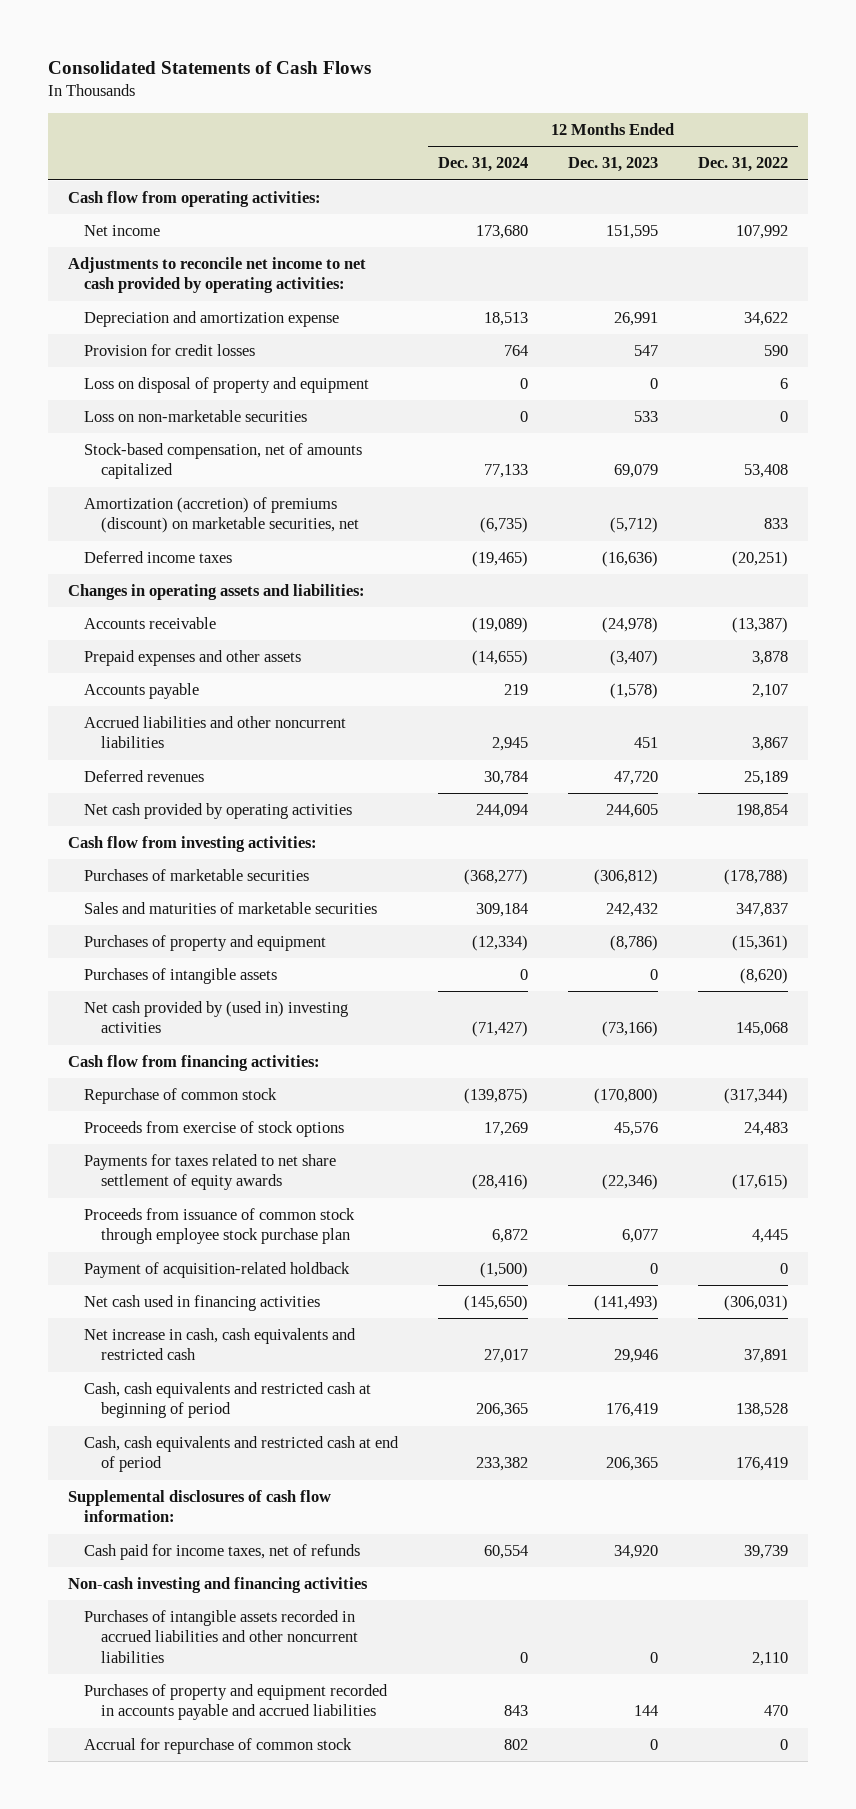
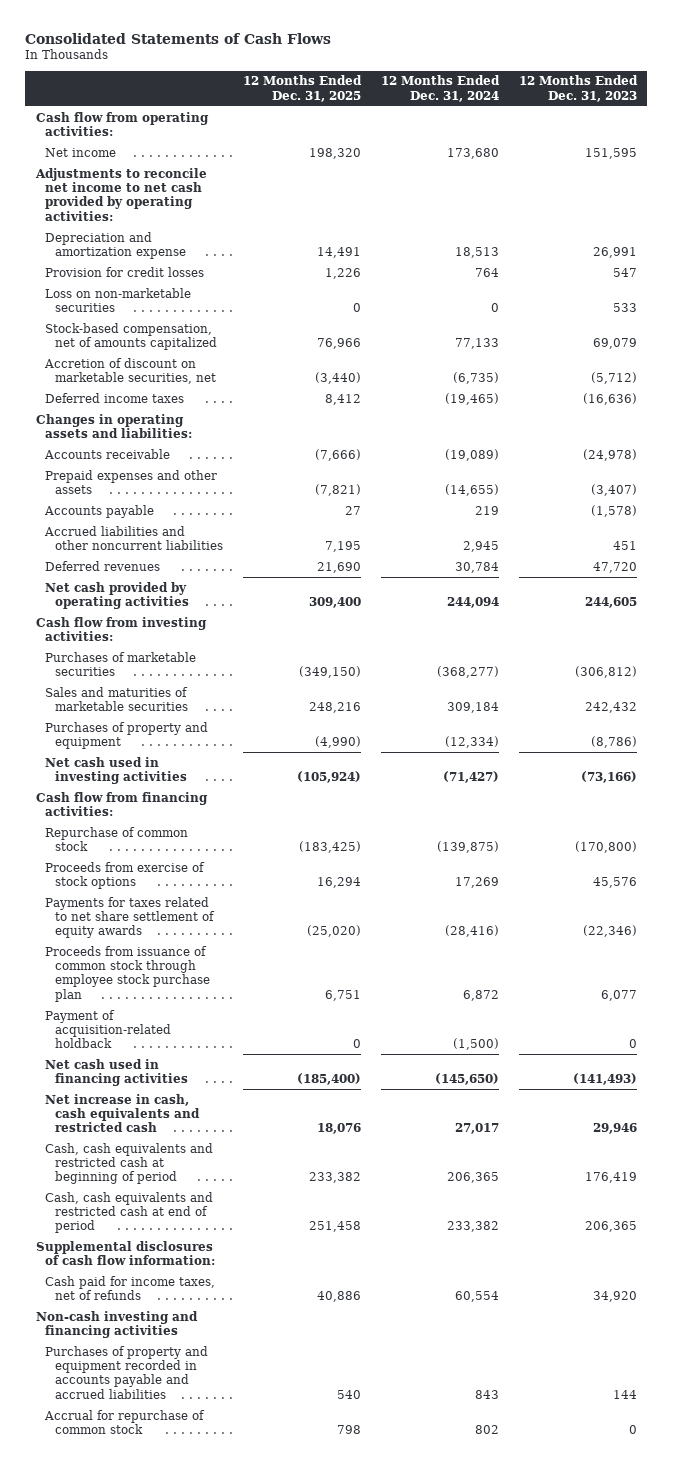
- | 12 Months Ended Dec. 31, 2024 | 12 Months Ended Dec. 31, 2023 | 12 Months Ended Dec. 31, 2022
+ | 12 Months Ended Dec. 31, 2025 | 12 Months Ended Dec. 31, 2024 | 12 Months Ended Dec. 31, 2023
- Loss on disposal of property and equipment | 0 | 0 | 6
- Amortization (accretion) of premiums (discount) on marketable securities, net | (6,735) | (5,712) | 833
+ Accretion of discount on marketable securities, net | (3,440) | (6,735) | (5,712)
- Purchases of intangible assets | 0 | 0 | (8,620)
- Net cash provided by (used in) investing activities | (71,427) | (73,166) | 145,068
+ Net cash used in investing activities | (105,924) | (71,427) | (73,166)
- Purchases of intangible assets recorded in accrued liabilities and other noncurrent liabilities | 0 | 0 | 2,110

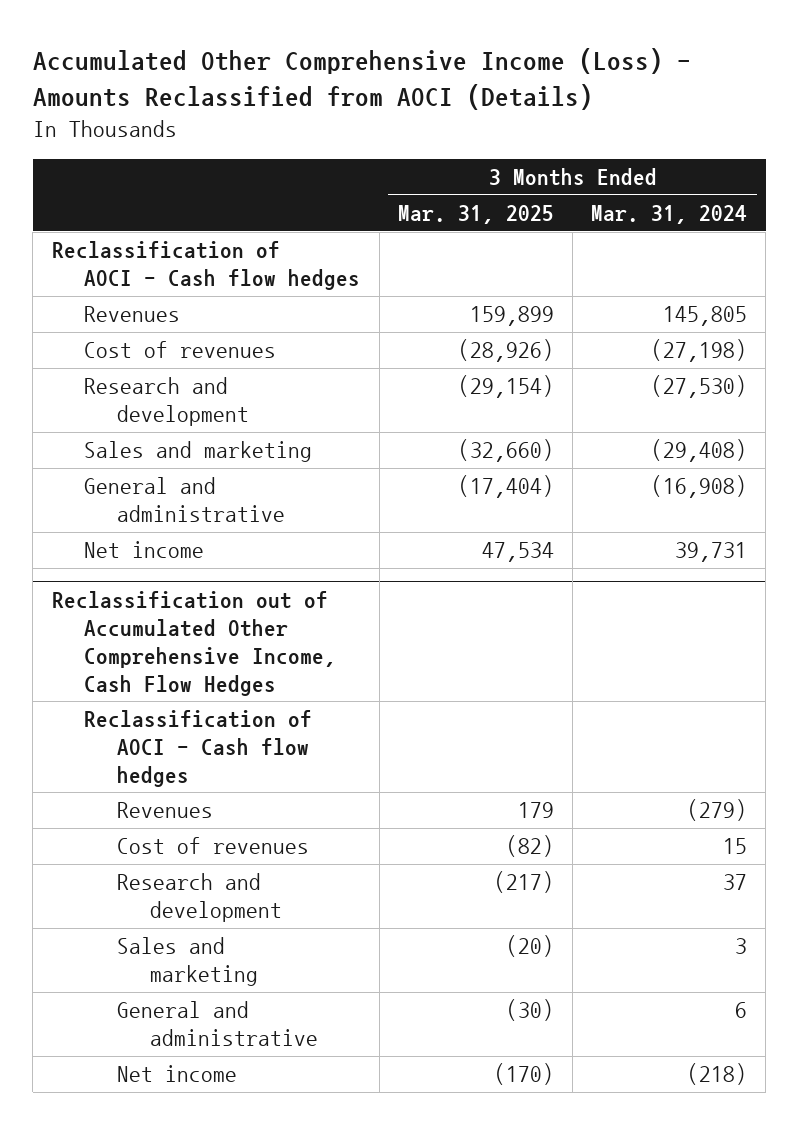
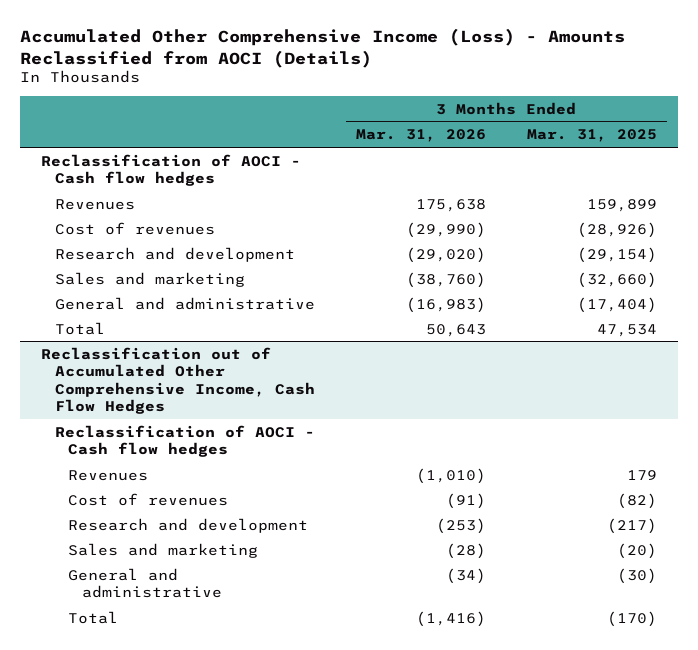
- | 3 Months Ended Mar. 31, 2025 | 3 Months Ended Mar. 31, 2024
+ | 3 Months Ended Mar. 31, 2026 | 3 Months Ended Mar. 31, 2025
- Net income | 47,534 | 39,731
+ Total | 50,643 | 47,534
@ Reclassification out of Accumulated Other Comprehensive Income, Cash Flow Hedges
- Net income | (170) | (218)
+ Total | (1,416) | (170)

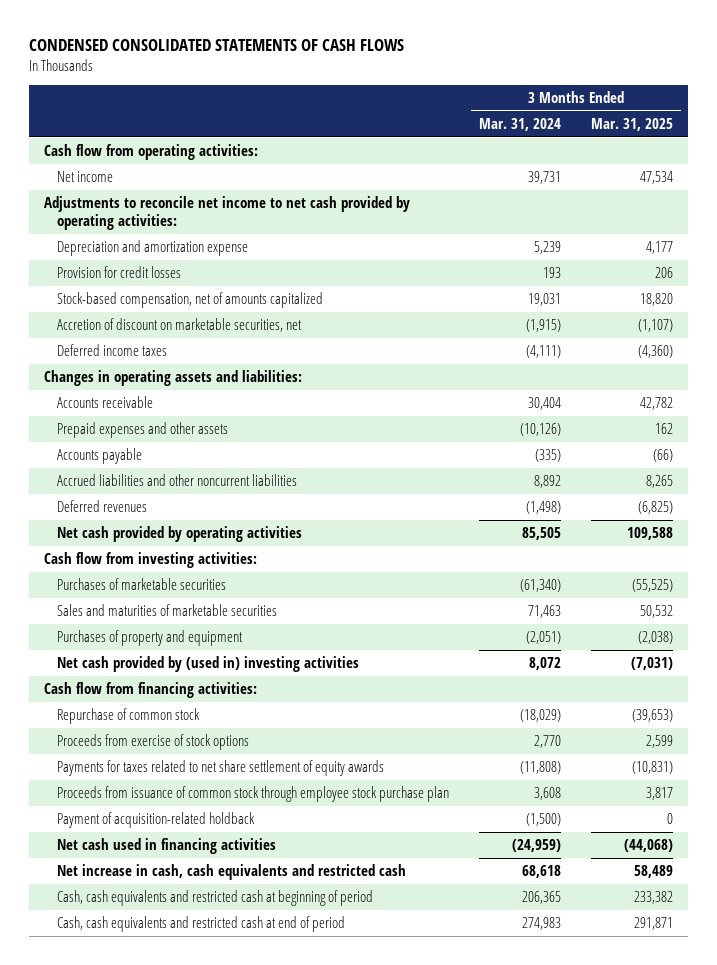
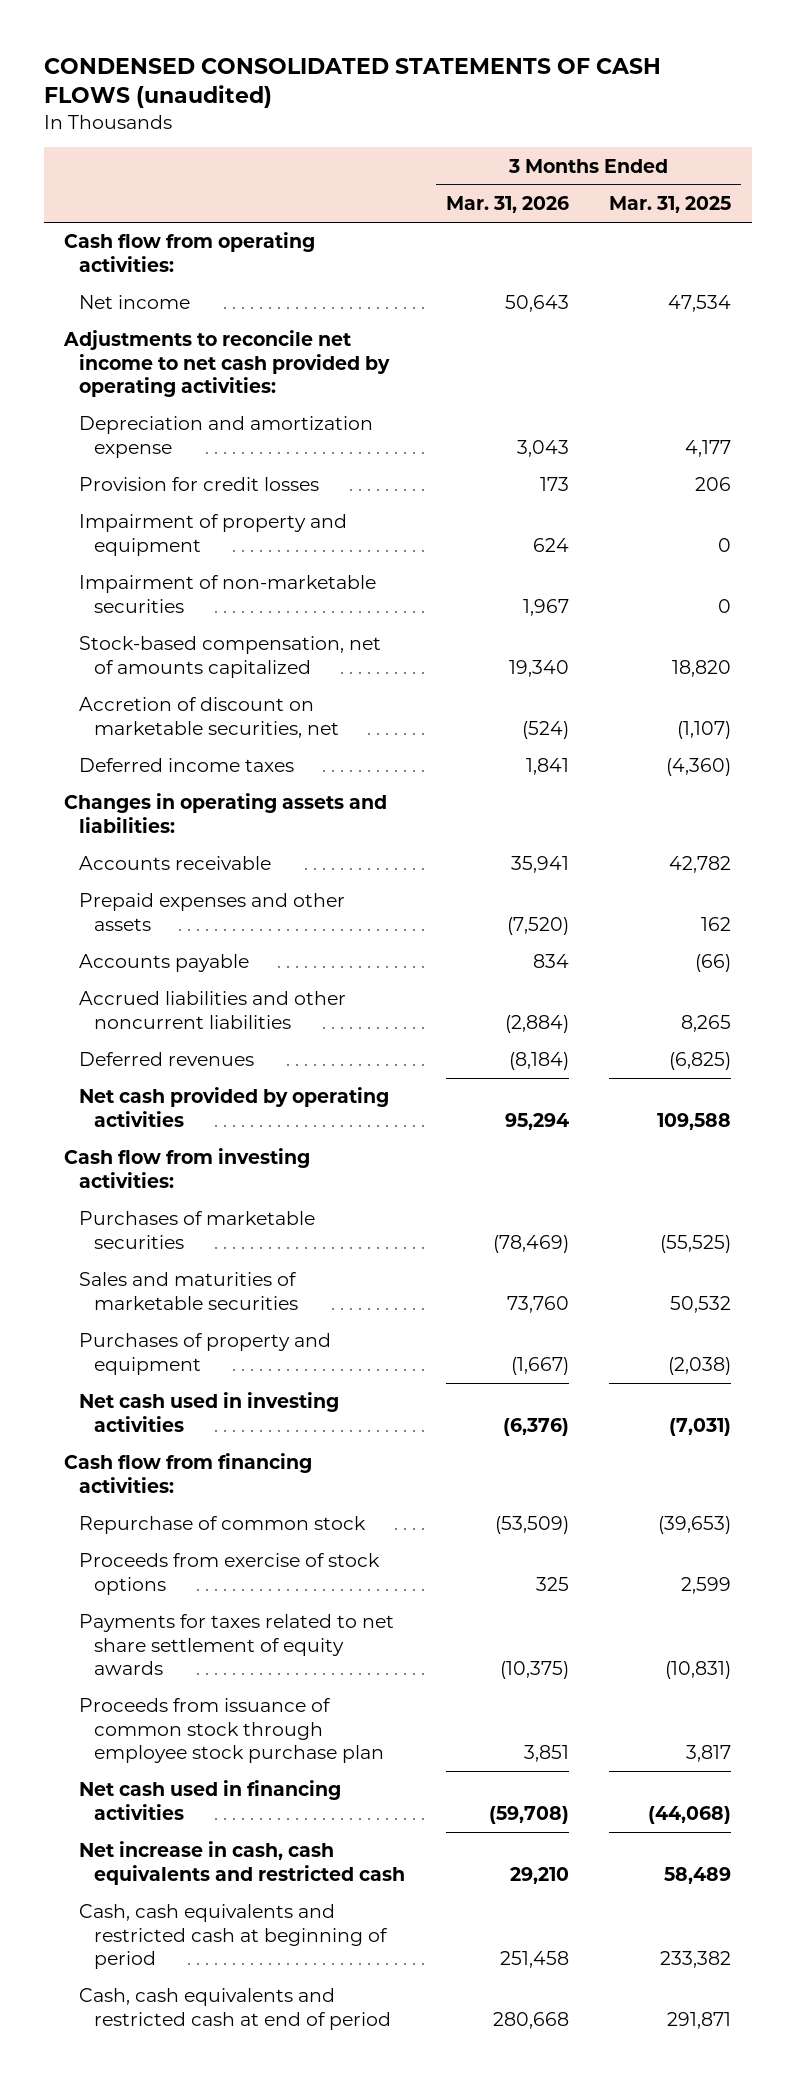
- CONDENSED CONSOLIDATED STATEMENTS OF CASH FLOWS
+ CONDENSED CONSOLIDATED STATEMENTS OF CASH FLOWS (unaudited)
- | 3 Months Ended Mar. 31, 2024 | 3 Months Ended Mar. 31, 2025
+ | 3 Months Ended Mar. 31, 2026 | 3 Months Ended Mar. 31, 2025
+ Impairment of property and equipment | 624 | 0
+ Impairment of non-marketable securities | 1,967 | 0
- Net cash provided by (used in) investing activities | 8,072 | (7,031)
+ Net cash used in investing activities | (6,376) | (7,031)
- Payment of acquisition-related holdback | (1,500) | 0

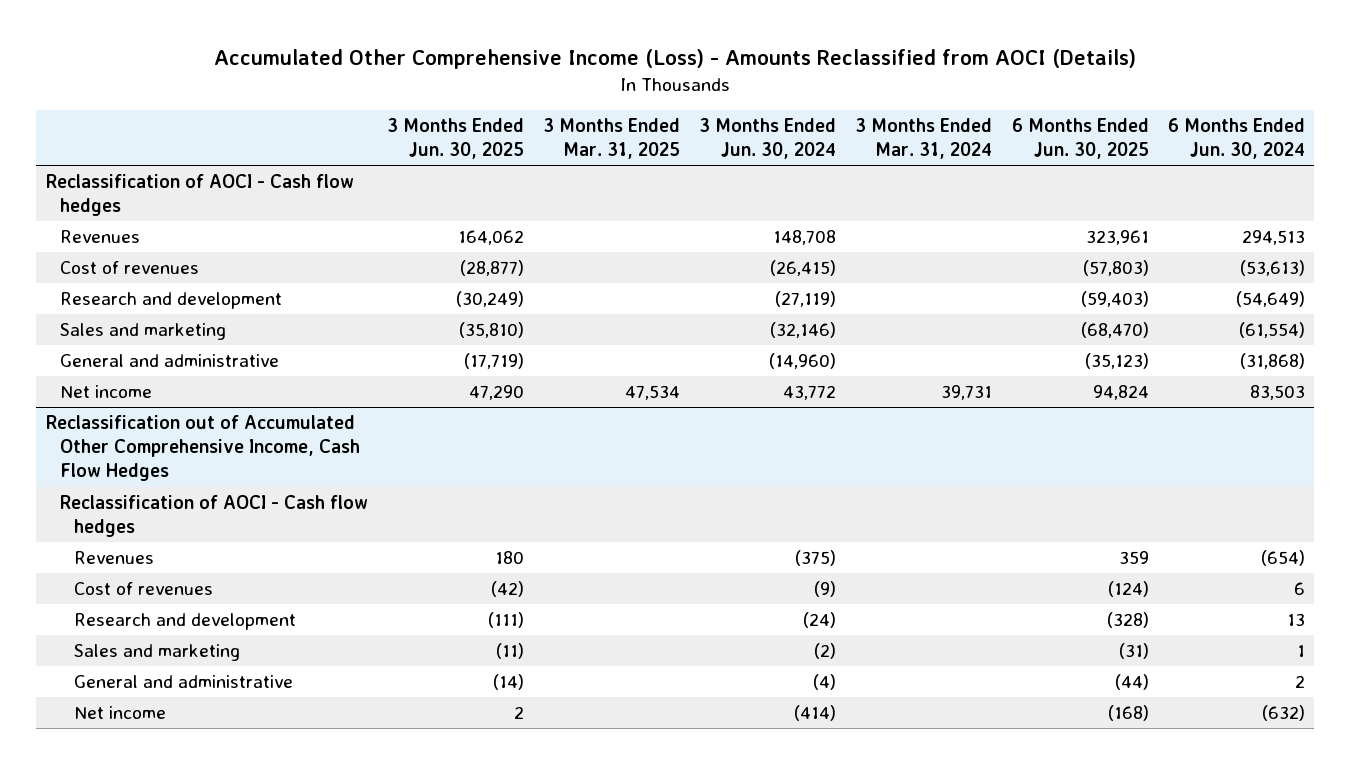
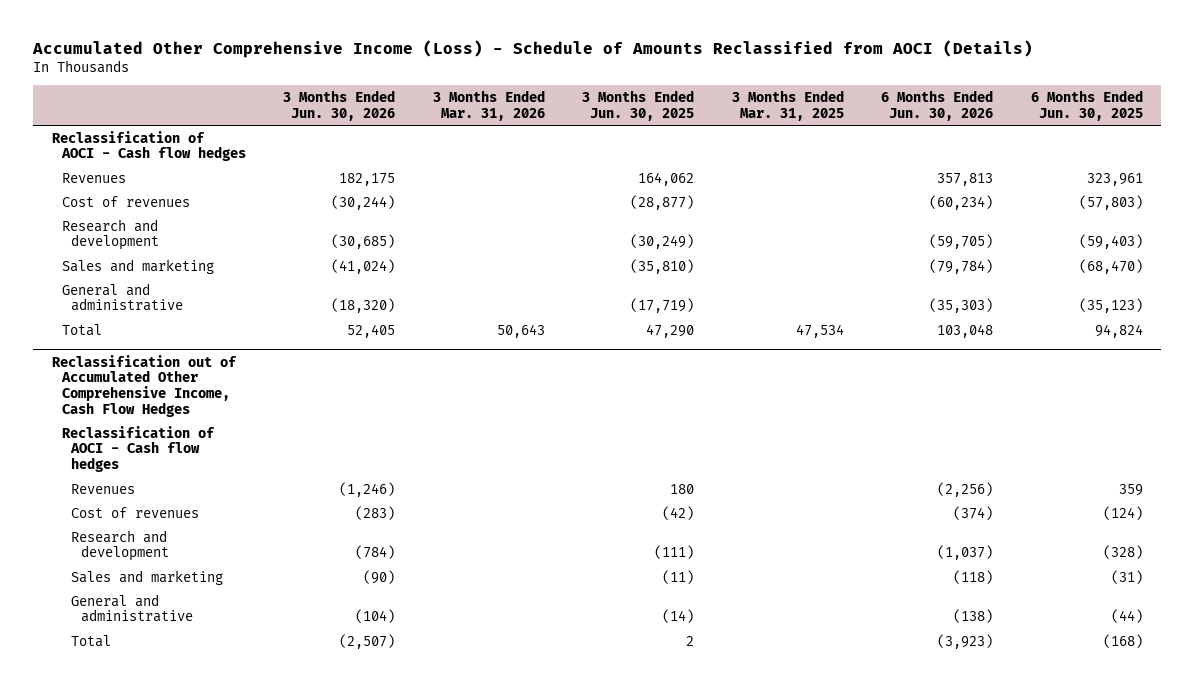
- Accumulated Other Comprehensive Income (Loss) - Amounts Reclassified from AOCI (Details)
+ Accumulated Other Comprehensive Income (Loss) - Schedule of Amounts Reclassified from AOCI (Details)
- | 3 Months Ended Jun. 30, 2025 | 3 Months Ended Mar. 31, 2025 | 3 Months Ended Jun. 30, 2024 | 3 Months Ended Mar. 31, 2024 | 6 Months Ended Jun. 30, 2025 | 6 Months Ended Jun. 30, 2024
+ | 3 Months Ended Jun. 30, 2026 | 3 Months Ended Mar. 31, 2026 | 3 Months Ended Jun. 30, 2025 | 3 Months Ended Mar. 31, 2025 | 6 Months Ended Jun. 30, 2026 | 6 Months Ended Jun. 30, 2025
- Net income | 47,290 | 47,534 | 43,772 | 39,731 | 94,824 | 83,503
+ Total | 52,405 | 50,643 | 47,290 | 47,534 | 103,048 | 94,824
@ Reclassification out of Accumulated Other Comprehensive Income, Cash Flow Hedges
- Net income | 2 | | (414) | | (168) | (632)
+ Total | (2,507) | | 2 | | (3,923) | (168)

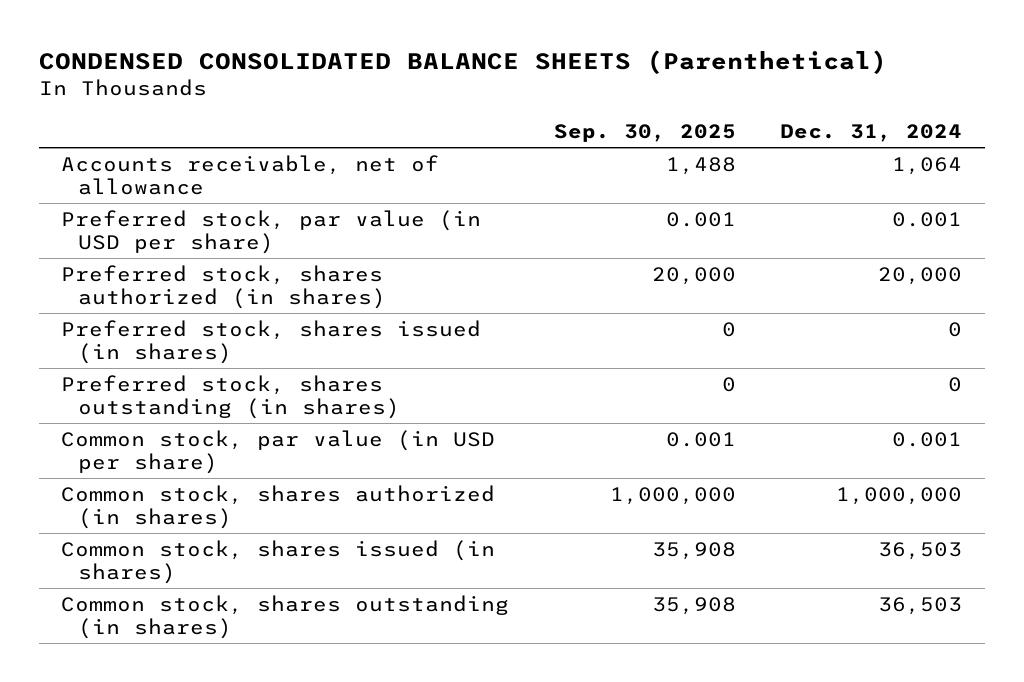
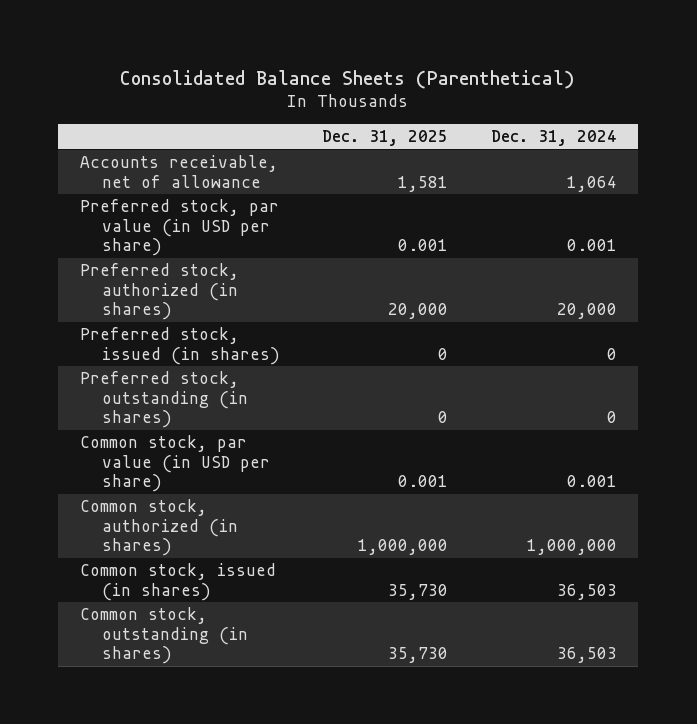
- CONDENSED CONSOLIDATED BALANCE SHEETS (Parenthetical)
+ Consolidated Balance Sheets (Parenthetical)
- | Sep. 30, 2025 | Dec. 31, 2024
+ | Dec. 31, 2025 | Dec. 31, 2024
- Preferred stock, shares authorized (in shares) | 20,000 | 20,000
- Preferred stock, shares issued (in shares) | 0 | 0
- Preferred stock, shares outstanding (in shares) | 0 | 0
+ Preferred stock, authorized (in shares) | 20,000 | 20,000
+ Preferred stock, issued (in shares) | 0 | 0
+ Preferred stock, outstanding (in shares) | 0 | 0
- Common stock, shares authorized (in shares) | 1,000,000 | 1,000,000
- Common stock, shares issued (in shares) | 35,908 | 36,503
- Common stock, shares outstanding (in shares) | 35,908 | 36,503
+ Common stock, authorized (in shares) | 1,000,000 | 1,000,000
+ Common stock, issued (in shares) | 35,730 | 36,503
+ Common stock, outstanding (in shares) | 35,730 | 36,503

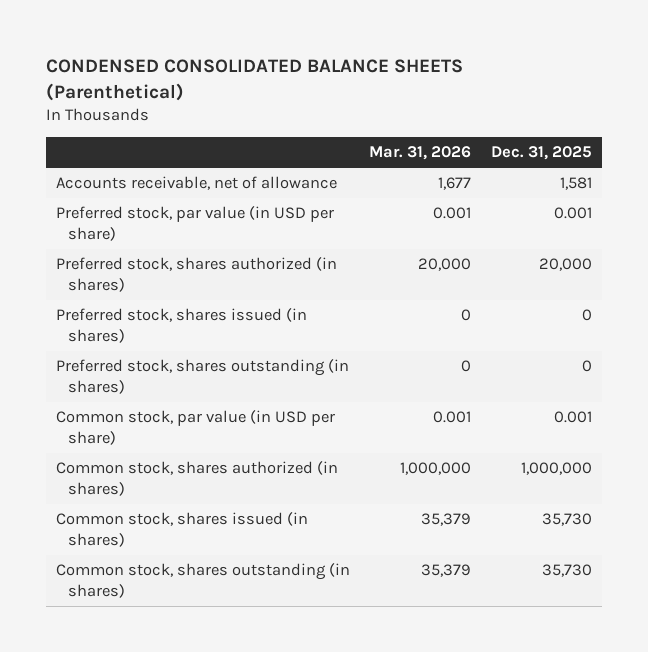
- Consolidated Balance Sheets (Parenthetical)
+ CONDENSED CONSOLIDATED BALANCE SHEETS (Parenthetical)
- | Dec. 31, 2025 | Dec. 31, 2024
+ | Mar. 31, 2026 | Dec. 31, 2025
- Preferred stock, authorized (in shares) | 20,000 | 20,000
- Preferred stock, issued (in shares) | 0 | 0
- Preferred stock, outstanding (in shares) | 0 | 0
+ Preferred stock, shares authorized (in shares) | 20,000 | 20,000
+ Preferred stock, shares issued (in shares) | 0 | 0
+ Preferred stock, shares outstanding (in shares) | 0 | 0
- Common stock, authorized (in shares) | 1,000,000 | 1,000,000
- Common stock, issued (in shares) | 35,730 | 36,503
- Common stock, outstanding (in shares) | 35,730 | 36,503
+ Common stock, shares authorized (in shares) | 1,000,000 | 1,000,000
+ Common stock, shares issued (in shares) | 35,379 | 35,730
+ Common stock, shares outstanding (in shares) | 35,379 | 35,730

